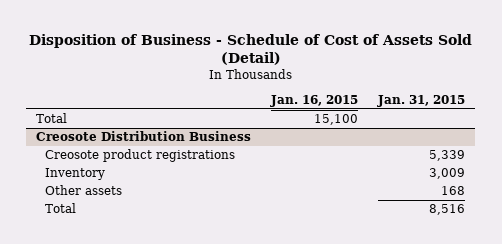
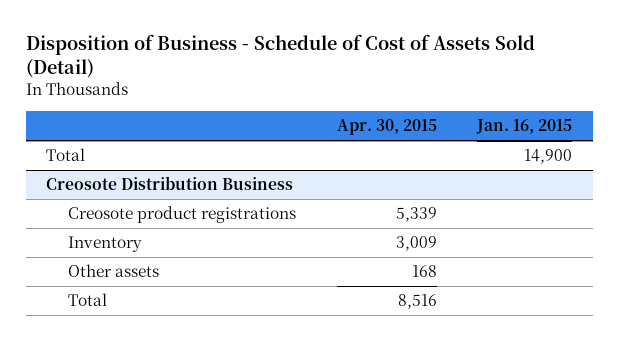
- | Jan. 16, 2015 | Jan. 31, 2015
+ | Apr. 30, 2015 | Jan. 16, 2015
- Total | 15,100 |
+ Total | | 14,900

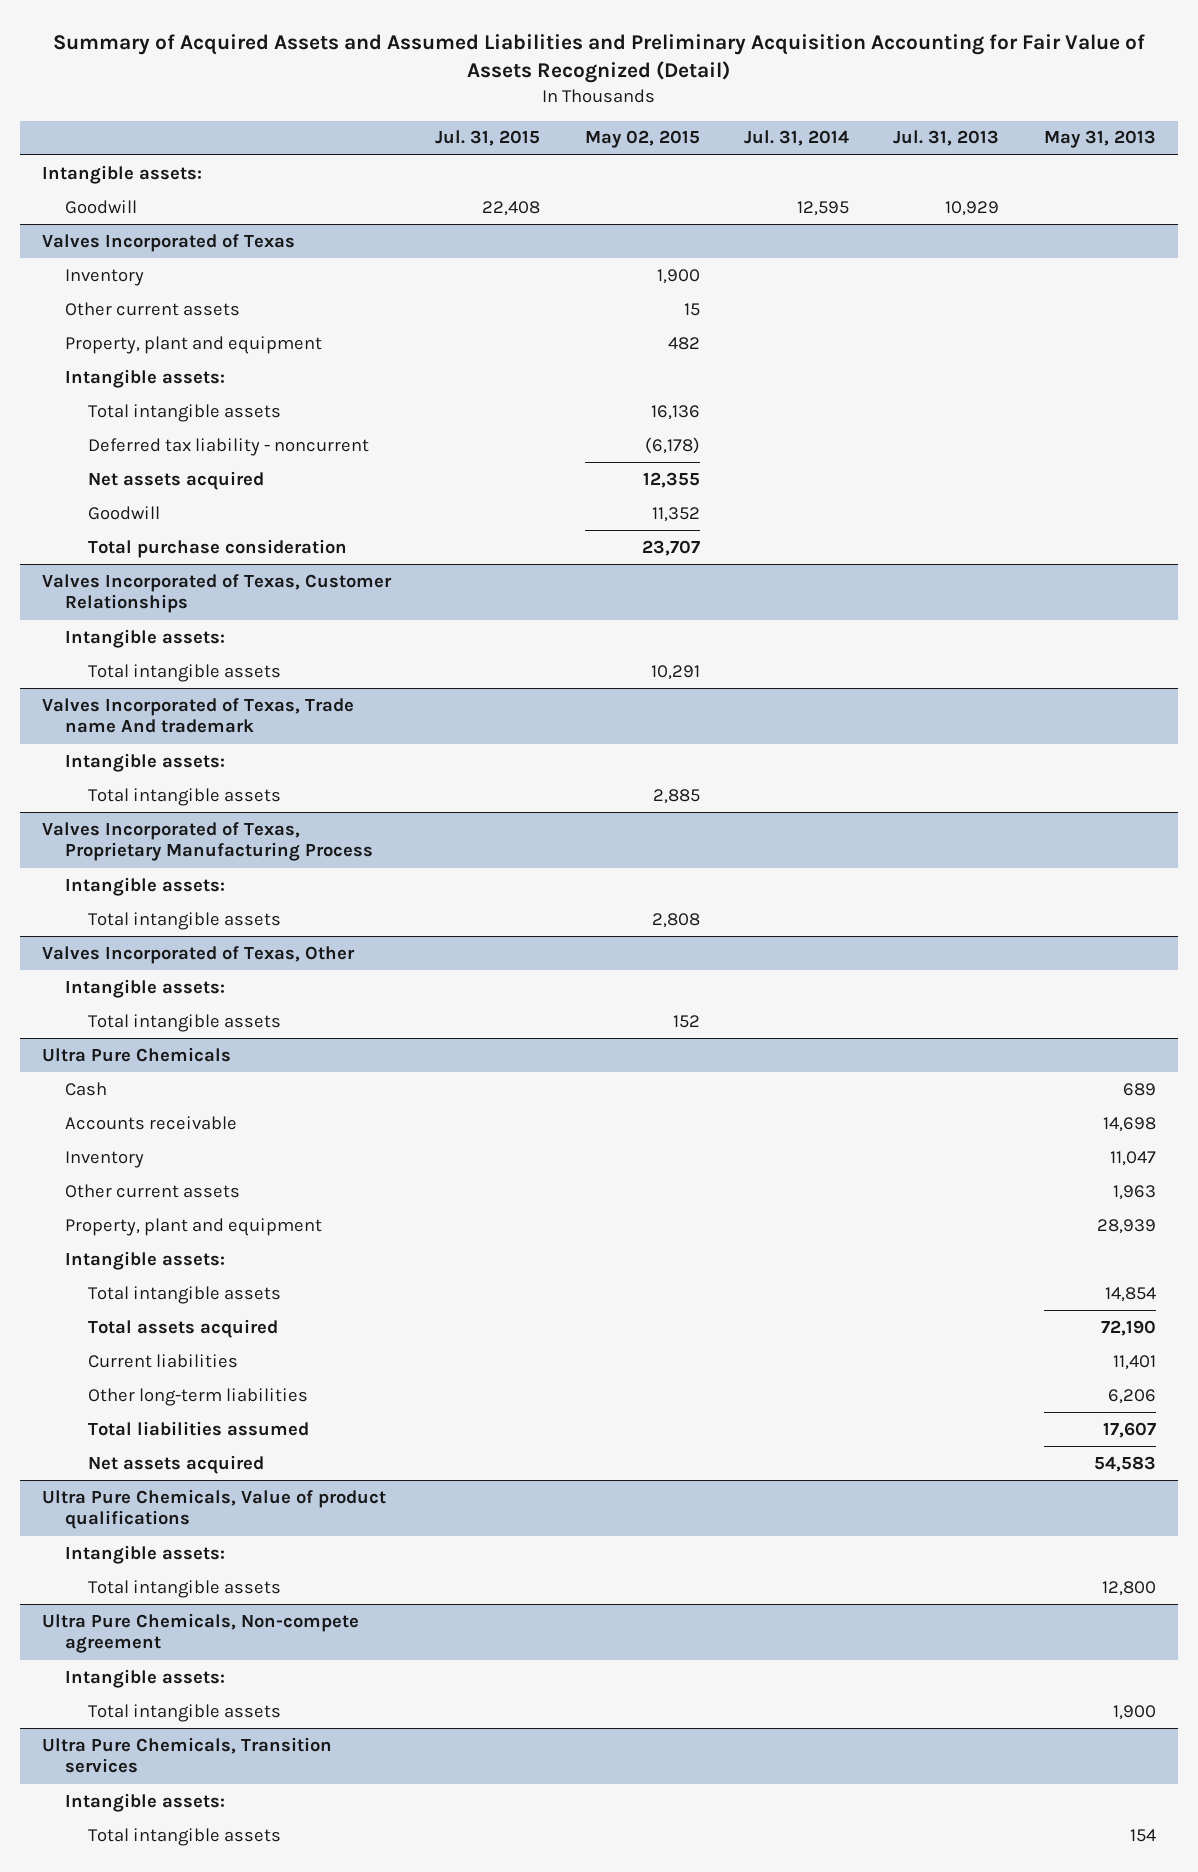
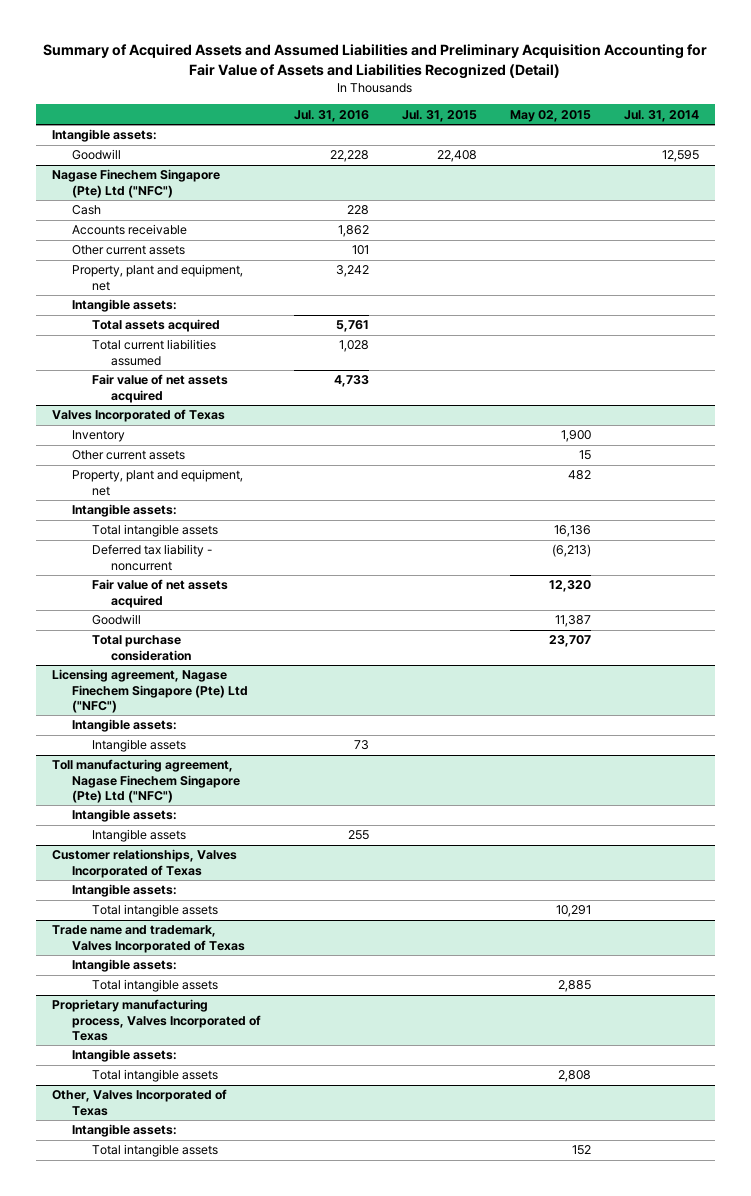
- Summary of Acquired Assets and Assumed Liabilities and Preliminary Acquisition Accounting for Fair Value of Assets Recognized (Detail)
+ Summary of Acquired Assets and Assumed Liabilities and Preliminary Acquisition Accounting for Fair Value of Assets and Liabilities Recognized (Detail)
- | Jul. 31, 2015 | May 02, 2015 | Jul. 31, 2014 | Jul. 31, 2013 | May 31, 2013
+ | Jul. 31, 2016 | Jul. 31, 2015 | May 02, 2015 | Jul. 31, 2014
+ Nagase Finechem Singapore (Pte) Ltd ("NFC")
+ Cash | 228 | | |
+ Accounts receivable | 1,862 | | |
+ Other current assets | 101 | | |
+ Property, plant and equipment, net | 3,242 | | |
+ Intangible assets:
+ Total assets acquired | 5,761 | | |
+ Total current liabilities assumed | 1,028 | | |
+ Fair value of net assets acquired | 4,733 | | |
@ Valves Incorporated of Texas
- Property, plant and equipment | | 482 | | |
+ Property, plant and equipment, net | | | 482 |
- Deferred tax liability - noncurrent | | (6,178) | | |
- Net assets acquired | | 12,355 | | |
- Goodwill | | 11,352 | | |
+ Deferred tax liability - noncurrent | | | (6,213) |
+ Fair value of net assets acquired | | | 12,320 |
+ Goodwill | | | 11,387 |
- Valves Incorporated of Texas, Customer Relationships
+ Licensing agreement, Nagase Finechem Singapore (Pte) Ltd ("NFC")
+ Intangible assets:
+ Intangible assets | 73 | | |
+ Toll manufacturing agreement, Nagase Finechem Singapore (Pte) Ltd ("NFC")
+ Intangible assets:
+ Intangible assets | 255 | | |
+ Customer relationships, Valves Incorporated of Texas
- Valves Incorporated of Texas, Trade name And trademark
+ Trade name and trademark, Valves Incorporated of Texas
- Valves Incorporated of Texas, Proprietary Manufacturing Process
+ Proprietary manufacturing process, Valves Incorporated of Texas
- Valves Incorporated of Texas, Other
+ Other, Valves Incorporated of Texas
- Ultra Pure Chemicals
- Cash | | | | | 689
- Accounts receivable | | | | | 14,698
- Inventory | | | | | 11,047
- Other current assets | | | | | 1,963
- Property, plant and equipment | | | | | 28,939
- Intangible assets:
- Total intangible assets | | | | | 14,854
- Total assets acquired | | | | | 72,190
- Current liabilities | | | | | 11,401
- Other long-term liabilities | | | | | 6,206
- Total liabilities assumed | | | | | 17,607
- Net assets acquired | | | | | 54,583
- Ultra Pure Chemicals, Value of product qualifications
- Intangible assets:
- Total intangible assets | | | | | 12,800
- Ultra Pure Chemicals, Non-compete agreement
- Intangible assets:
- Total intangible assets | | | | | 1,900
- Ultra Pure Chemicals, Transition services
- Intangible assets:
- Total intangible assets | | | | | 154

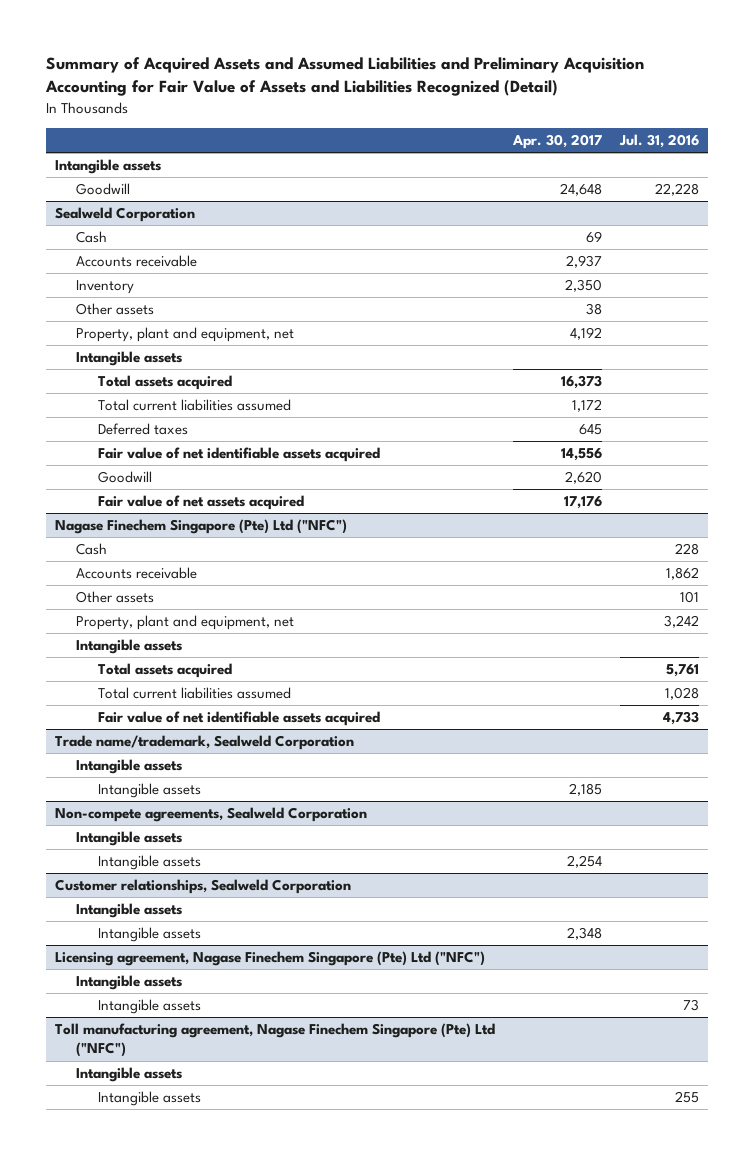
- | Jul. 31, 2016 | Jul. 31, 2015 | May 02, 2015 | Jul. 31, 2014
+ | Apr. 30, 2017 | Jul. 31, 2016
- Intangible assets:
+ Intangible assets
+ Sealweld Corporation
+ Cash | 69 |
+ Accounts receivable | 2,937 |
+ Inventory | 2,350 |
+ Other assets | 38 |
+ Property, plant and equipment, net | 4,192 |
+ Intangible assets
+ Total assets acquired | 16,373 |
+ Total current liabilities assumed | 1,172 |
+ Deferred taxes | 645 |
+ Fair value of net identifiable assets acquired | 14,556 |
+ Goodwill | 2,620 |
+ Fair value of net assets acquired | 17,176 |
@ Nagase Finechem Singapore (Pte) Ltd ("NFC")
- Other current assets | 101 | | |
+ Other assets | | 101
- Intangible assets:
+ Intangible assets
- Fair value of net assets acquired | 4,733 | | |
- Valves Incorporated of Texas
- Inventory | | | 1,900 |
- Other current assets | | | 15 |
- Property, plant and equipment, net | | | 482 |
- Intangible assets:
- Total intangible assets | | | 16,136 |
- Deferred tax liability - noncurrent | | | (6,213) |
- Fair value of net assets acquired | | | 12,320 |
- Goodwill | | | 11,387 |
- Total purchase consideration | | | 23,707 |
@ Nagase Finechem Singapore (Pte) Ltd ("NFC")
+ Fair value of net identifiable assets acquired | | 4,733
+ Trade name/trademark, Sealweld Corporation
+ Intangible assets
+ Intangible assets | 2,185 |
+ Non-compete agreements, Sealweld Corporation
+ Intangible assets
+ Intangible assets | 2,254 |
+ Customer relationships, Sealweld Corporation
+ Intangible assets
+ Intangible assets | 2,348 |
@ Licensing agreement, Nagase Finechem Singapore (Pte) Ltd ("NFC")
- Intangible assets:
+ Intangible assets
@ Toll manufacturing agreement, Nagase Finechem Singapore (Pte) Ltd ("NFC")
- Intangible assets:
+ Intangible assets
- Customer relationships, Valves Incorporated of Texas
- Intangible assets:
- Total intangible assets | | | 10,291 |
- Trade name and trademark, Valves Incorporated of Texas
- Intangible assets:
- Total intangible assets | | | 2,885 |
- Proprietary manufacturing process, Valves Incorporated of Texas
- Intangible assets:
- Total intangible assets | | | 2,808 |
- Other, Valves Incorporated of Texas
- Intangible assets:
- Total intangible assets | | | 152 |

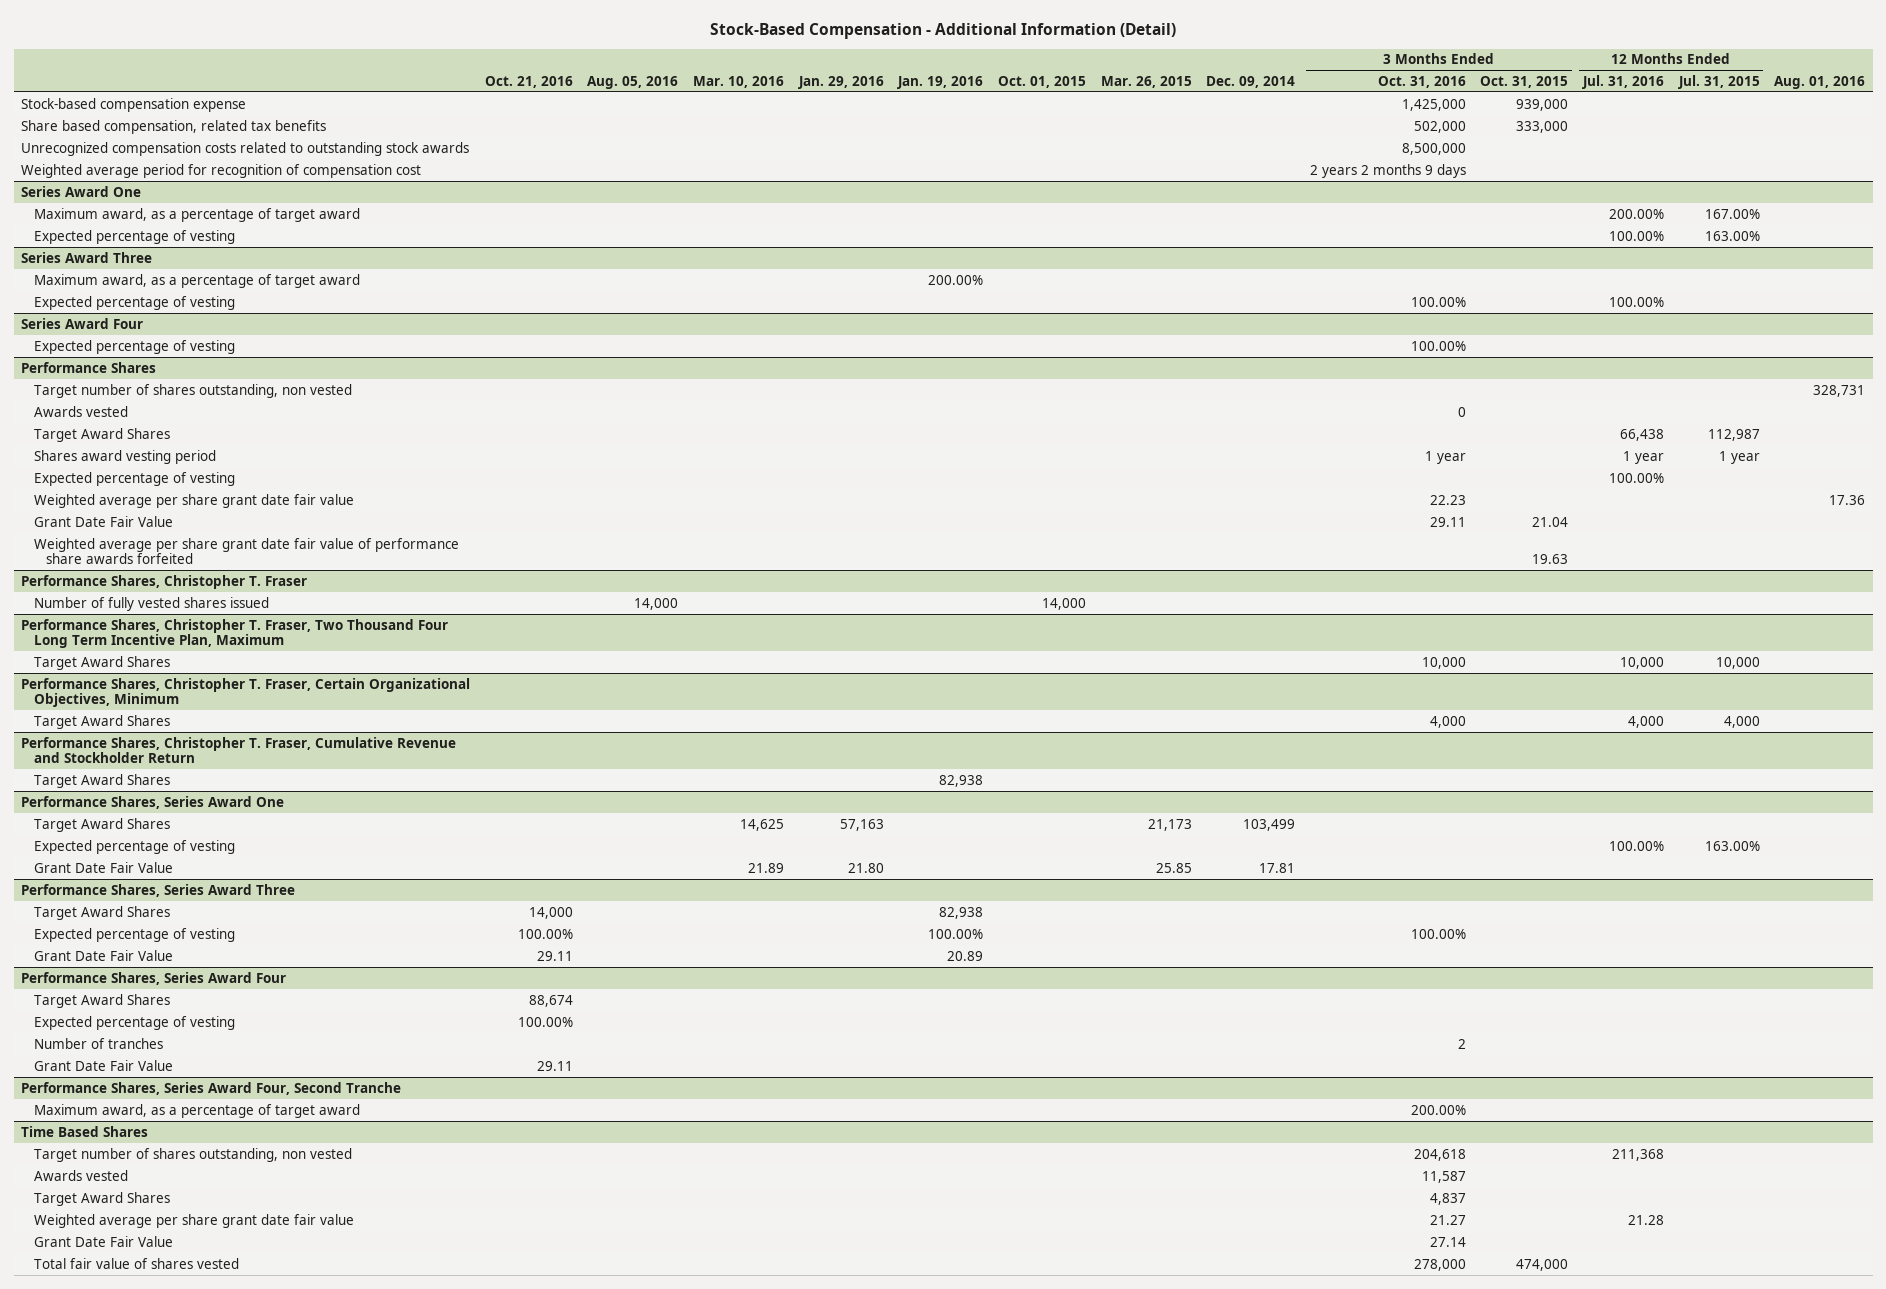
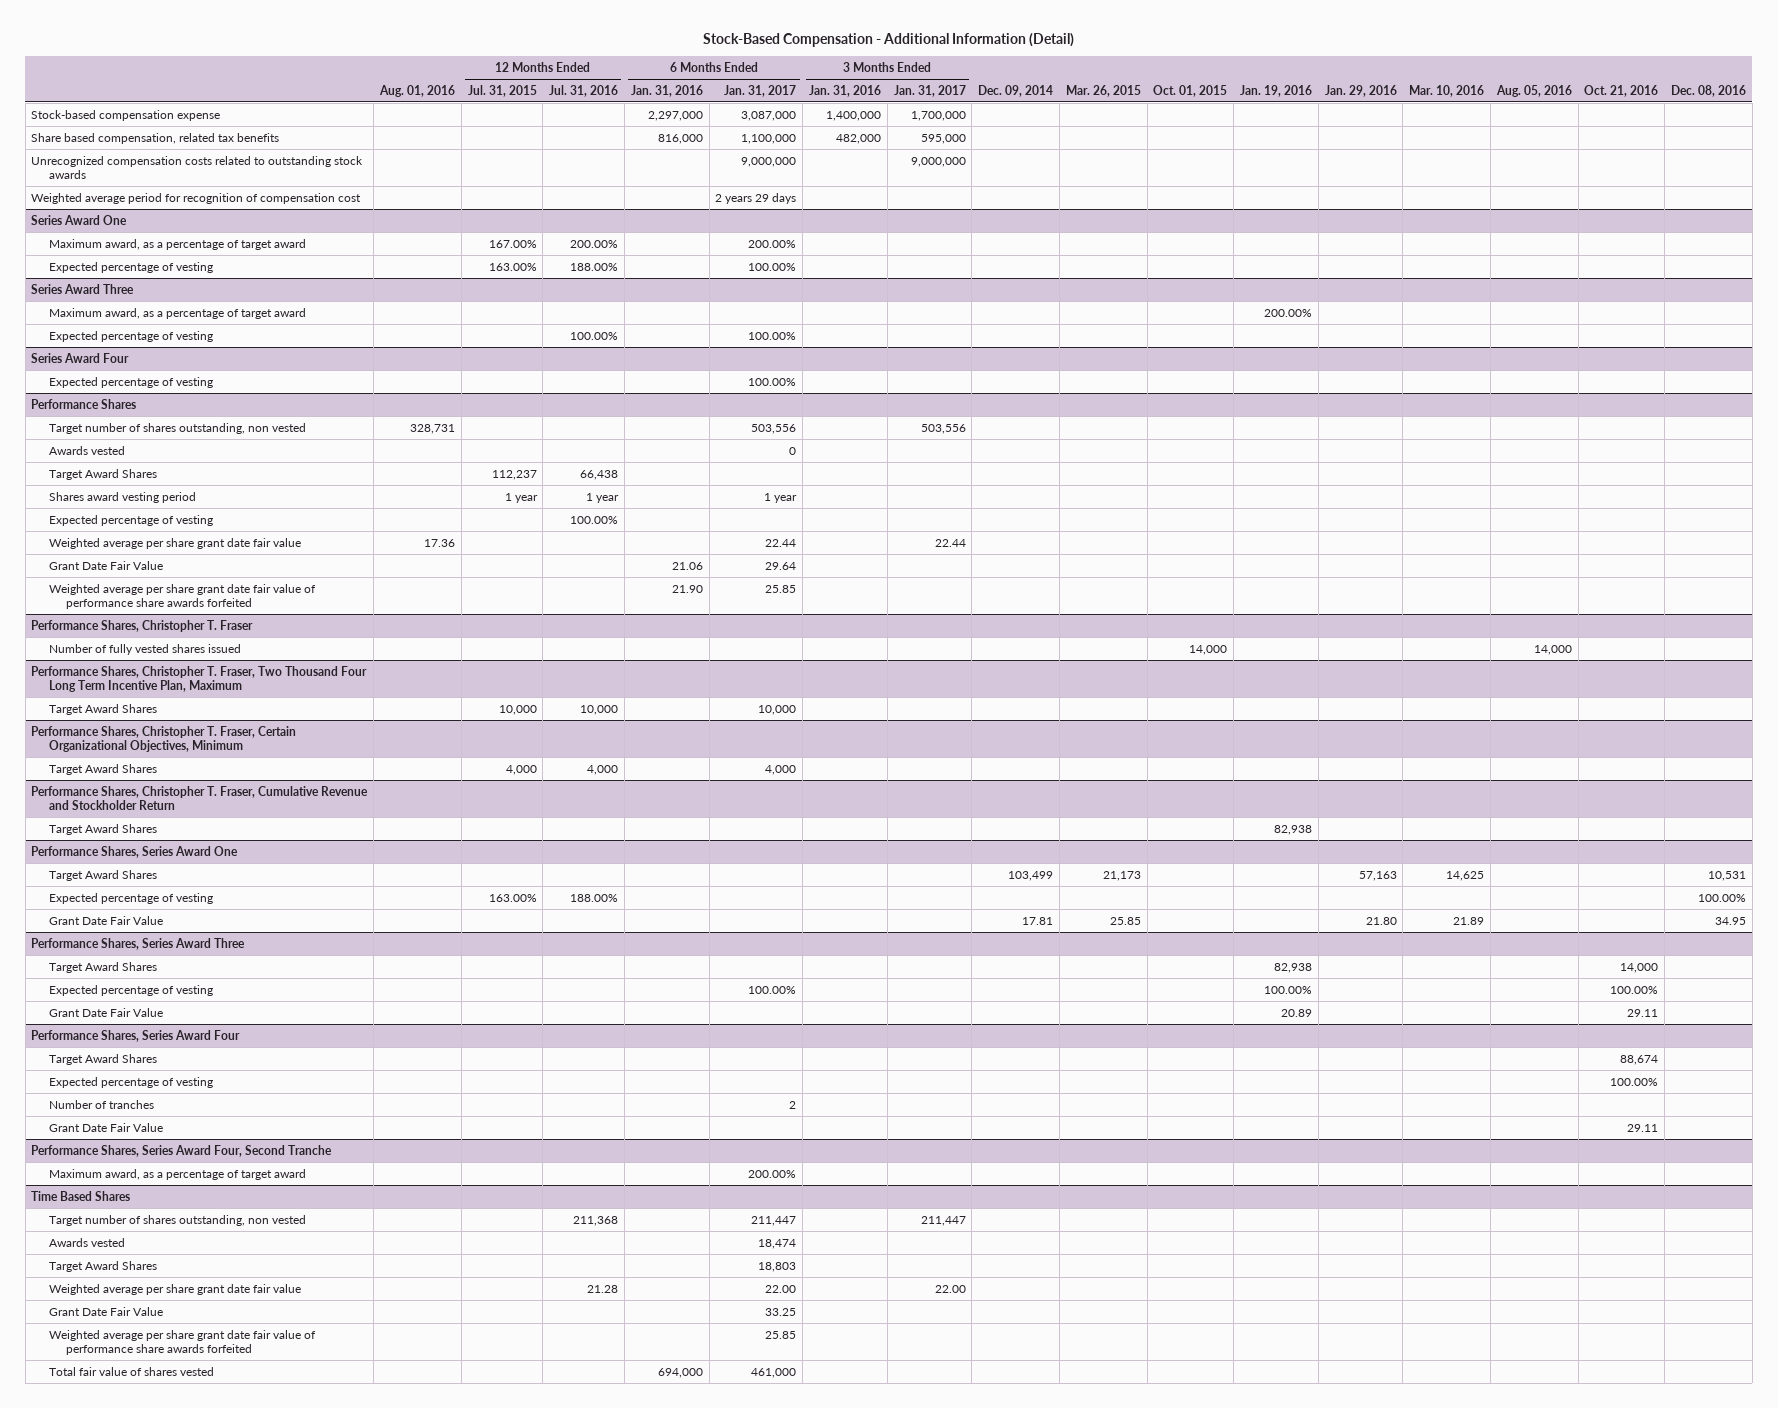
- | Oct. 21, 2016 | Aug. 05, 2016 | Mar. 10, 2016 | Jan. 29, 2016 | Jan. 19, 2016 | Oct. 01, 2015 | Mar. 26, 2015 | Dec. 09, 2014 | 3 Months Ended Oct. 31, 2016 | 3 Months Ended Oct. 31, 2015 | 12 Months Ended Jul. 31, 2016 | 12 Months Ended Jul. 31, 2015 | Aug. 01, 2016
+ | Aug. 01, 2016 | 12 Months Ended Jul. 31, 2015 | 12 Months Ended Jul. 31, 2016 | 6 Months Ended Jan. 31, 2016 | 6 Months Ended Jan. 31, 2017 | 3 Months Ended Jan. 31, 2016 | 3 Months Ended Jan. 31, 2017 | Dec. 09, 2014 | Mar. 26, 2015 | Oct. 01, 2015 | Jan. 19, 2016 | Jan. 29, 2016 | Mar. 10, 2016 | Aug. 05, 2016 | Oct. 21, 2016 | Dec. 08, 2016
@ Series Award One
- Expected percentage of vesting | | | | | | | | | | | 100.00% | 163.00% |
+ Expected percentage of vesting | | 163.00% | 188.00% | | 100.00% | | | | | | | | | | |
@ Performance Shares
- Target Award Shares | | | | | | | | | | | 66,438 | 112,987 |
+ Target Award Shares | | 112,237 | 66,438 | | | | | | | | | | | | |
@ Performance Shares, Series Award One
- Expected percentage of vesting | | | | | | | | | | | 100.00% | 163.00% |
+ Expected percentage of vesting | | 163.00% | 188.00% | | | | | | | | | | | | | 100.00%
@ Time Based Shares
+ Weighted average per share grant date fair value of performance share awards forfeited | | | | | 25.85 | | | | | | | | | | |

